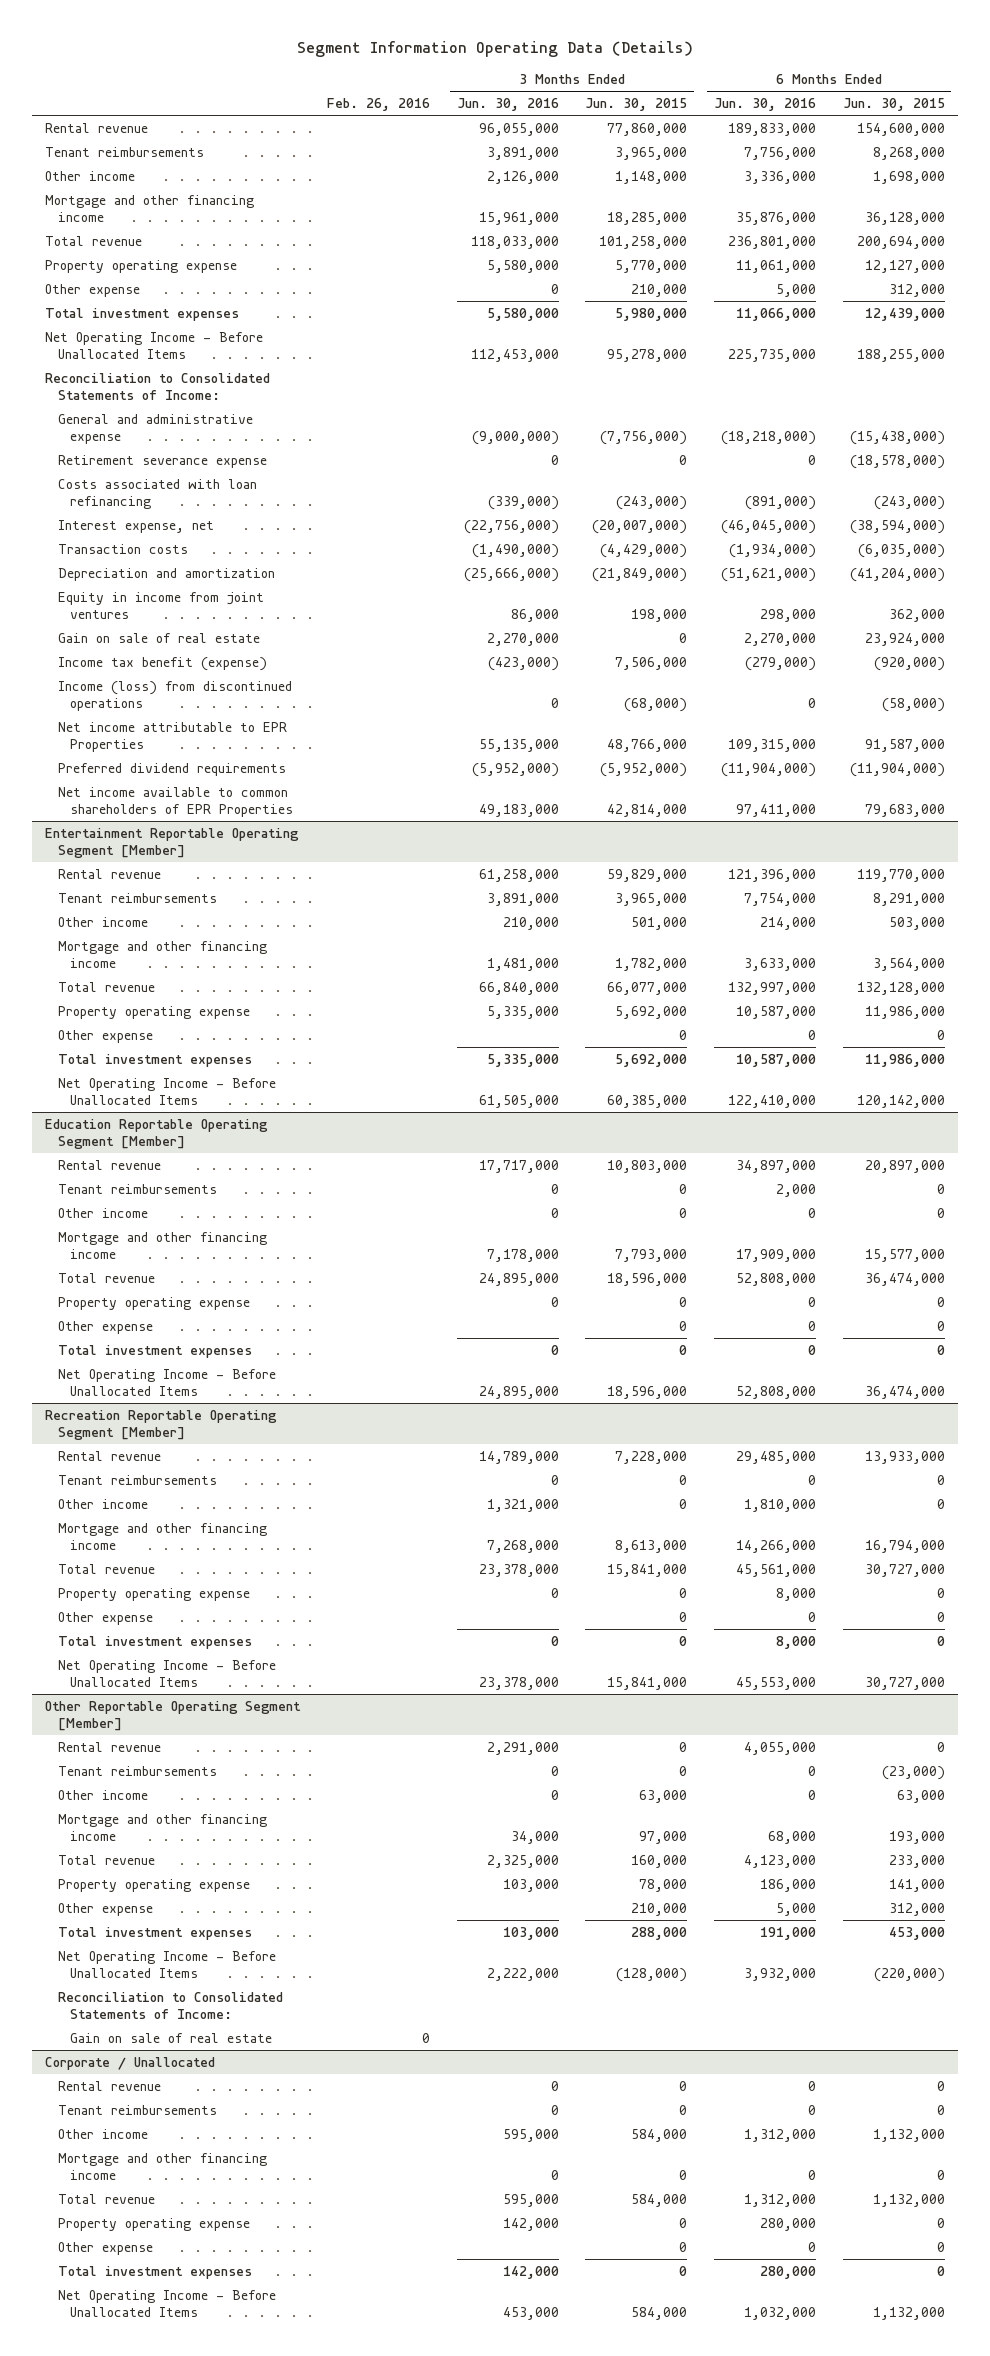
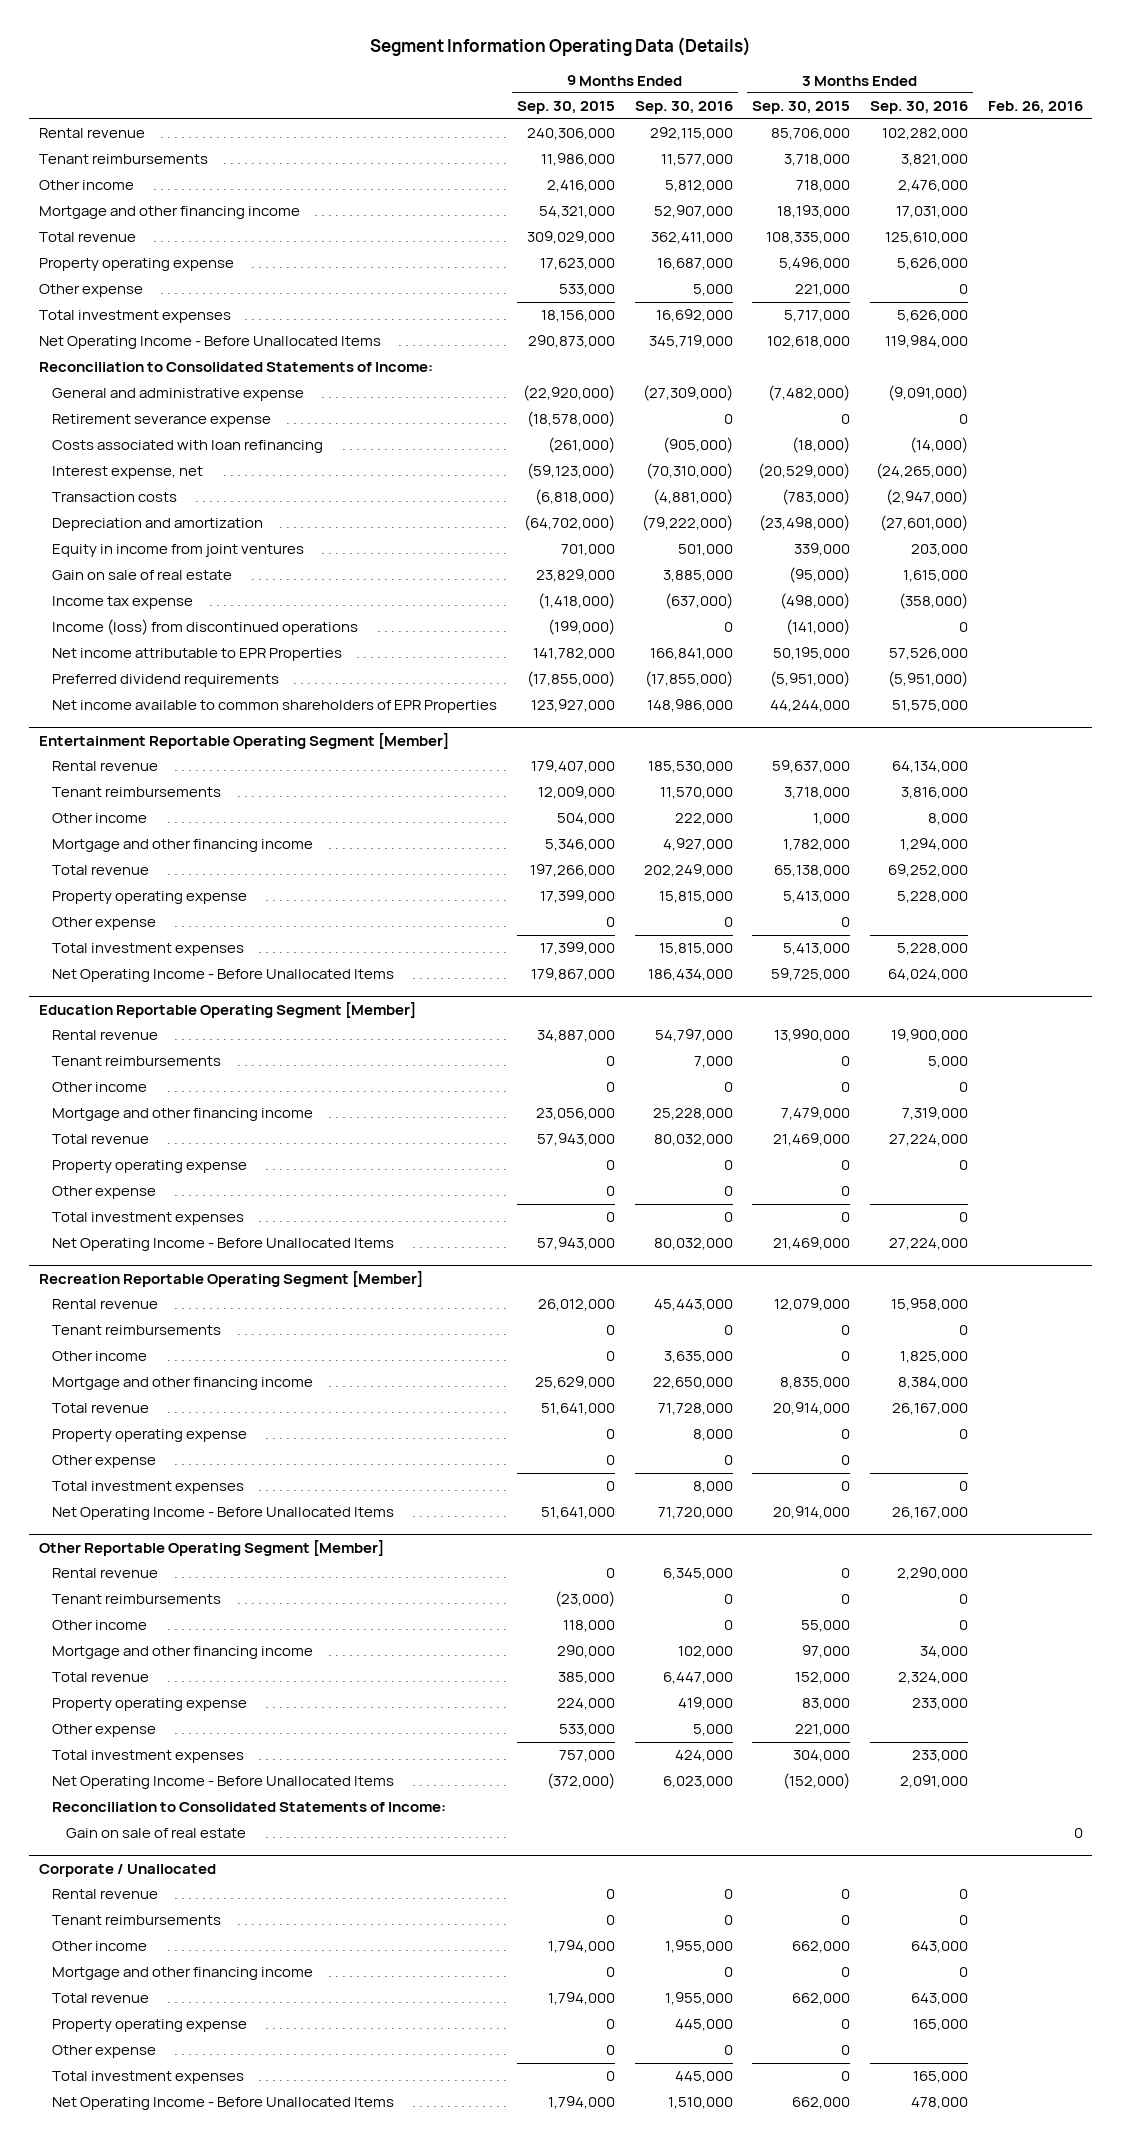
- | Feb. 26, 2016 | 3 Months Ended Jun. 30, 2016 | 3 Months Ended Jun. 30, 2015 | 6 Months Ended Jun. 30, 2016 | 6 Months Ended Jun. 30, 2015
+ | 9 Months Ended Sep. 30, 2015 | 9 Months Ended Sep. 30, 2016 | 3 Months Ended Sep. 30, 2015 | 3 Months Ended Sep. 30, 2016 | Feb. 26, 2016
- Income tax benefit (expense) | | (423,000) | 7,506,000 | (279,000) | (920,000)
+ Income tax expense | (1,418,000) | (637,000) | (498,000) | (358,000) |

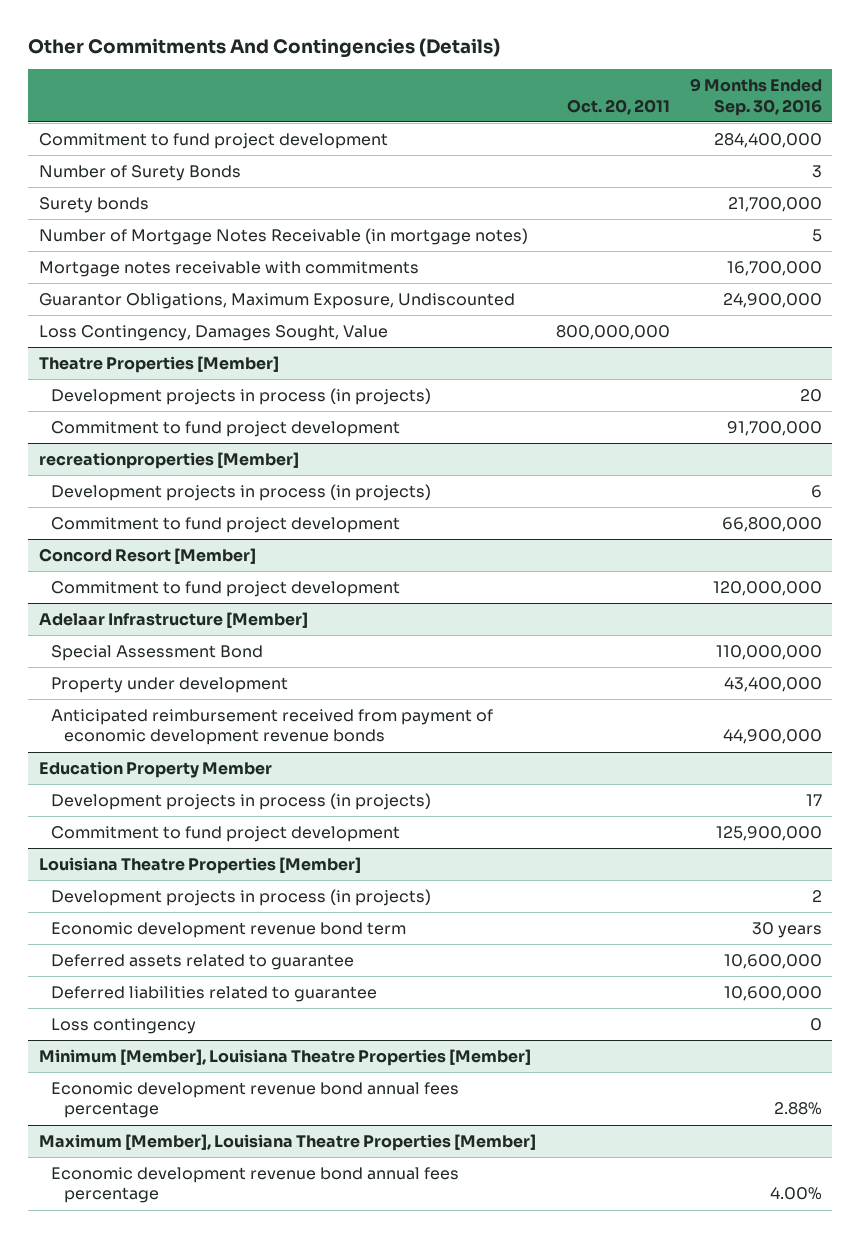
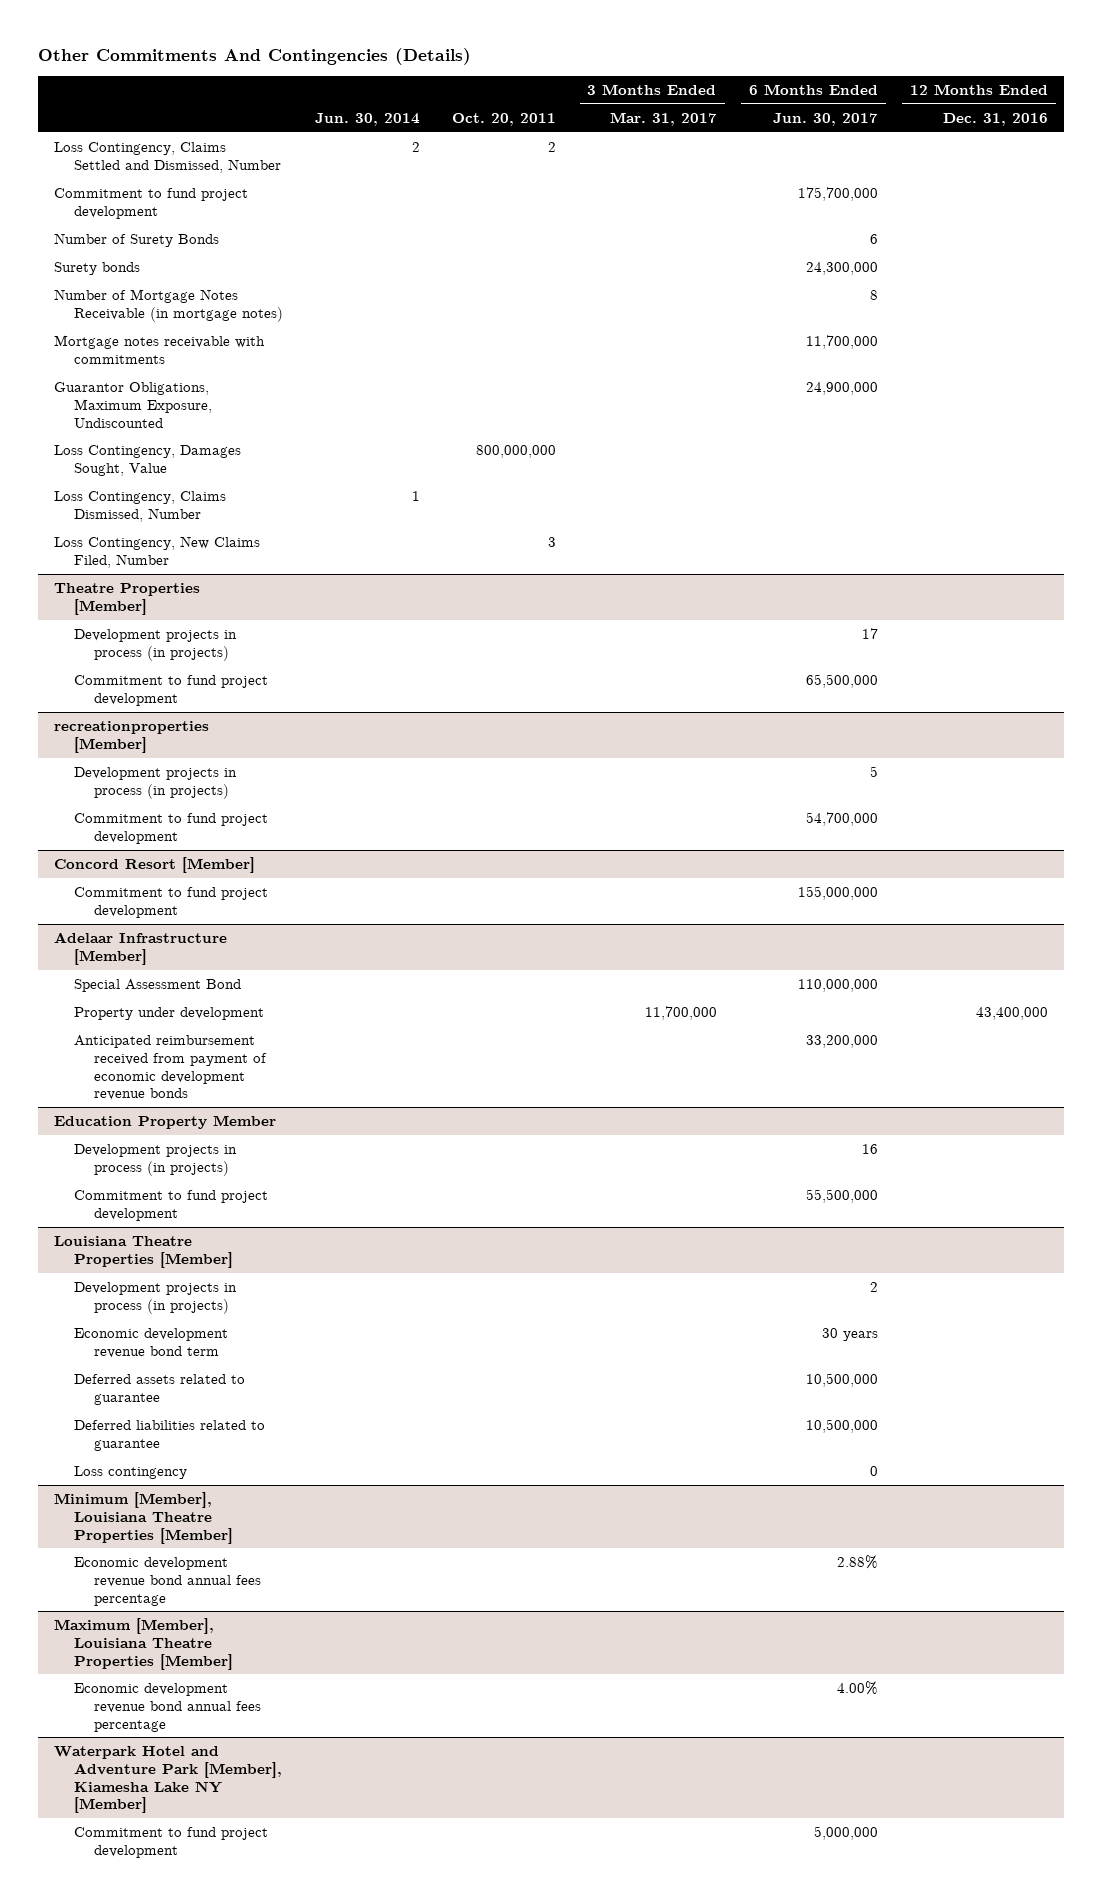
- | Oct. 20, 2011 | 9 Months Ended Sep. 30, 2016
+ | Jun. 30, 2014 | Oct. 20, 2011 | 3 Months Ended Mar. 31, 2017 | 6 Months Ended Jun. 30, 2017 | 12 Months Ended Dec. 31, 2016
+ Loss Contingency, Claims Settled and Dismissed, Number | 2 | 2 | | |
+ Loss Contingency, Claims Dismissed, Number | 1 | | | |
+ Loss Contingency, New Claims Filed, Number | | 3 | | |
+ Waterpark Hotel and Adventure Park [Member], Kiamesha Lake NY [Member]
+ Commitment to fund project development | | | | 5,000,000 |

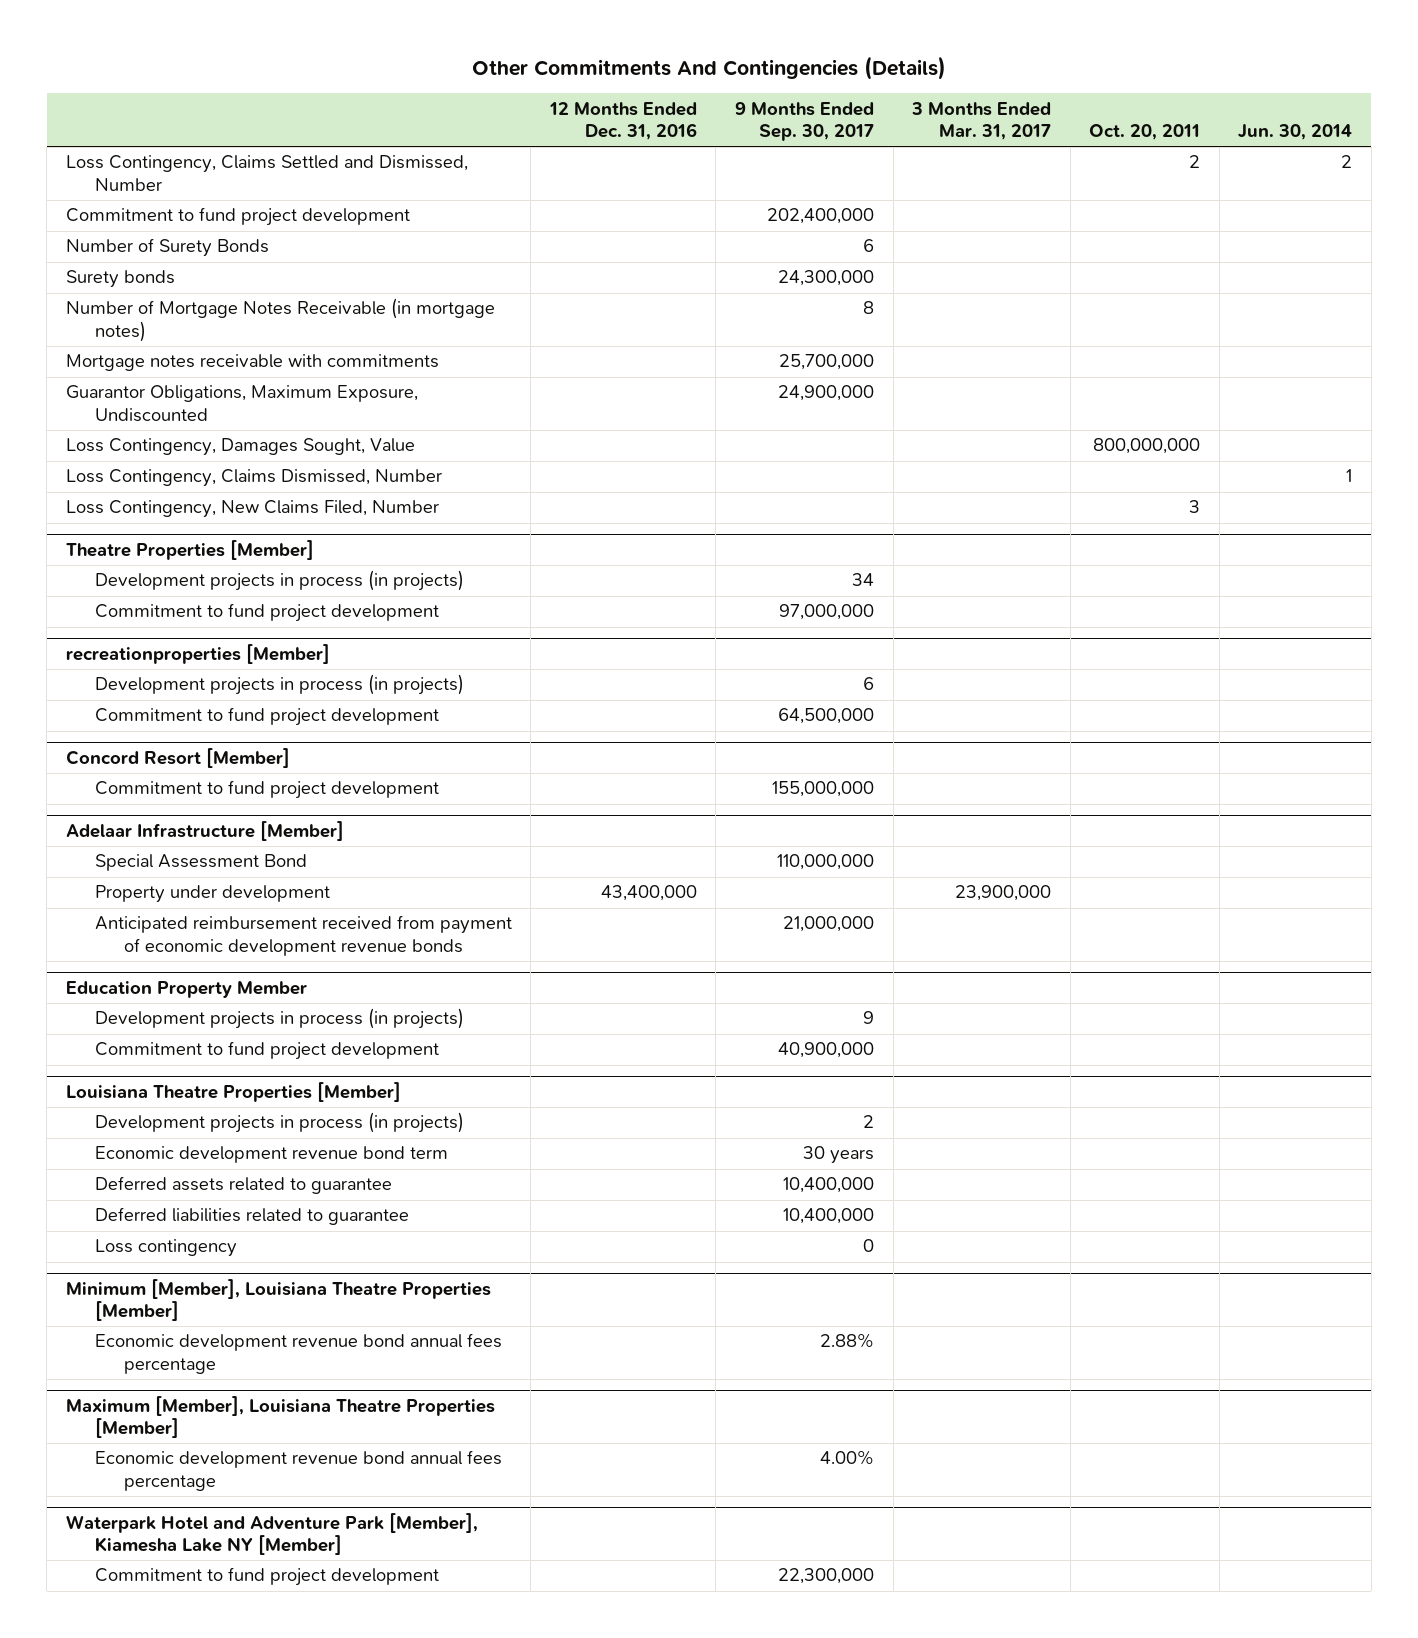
- | Jun. 30, 2014 | Oct. 20, 2011 | 3 Months Ended Mar. 31, 2017 | 6 Months Ended Jun. 30, 2017 | 12 Months Ended Dec. 31, 2016
+ | 12 Months Ended Dec. 31, 2016 | 9 Months Ended Sep. 30, 2017 | 3 Months Ended Mar. 31, 2017 | Oct. 20, 2011 | Jun. 30, 2014
@ Adelaar Infrastructure [Member]
- Property under development | | | 11,700,000 | | 43,400,000
+ Property under development | 43,400,000 | | 23,900,000 | |

